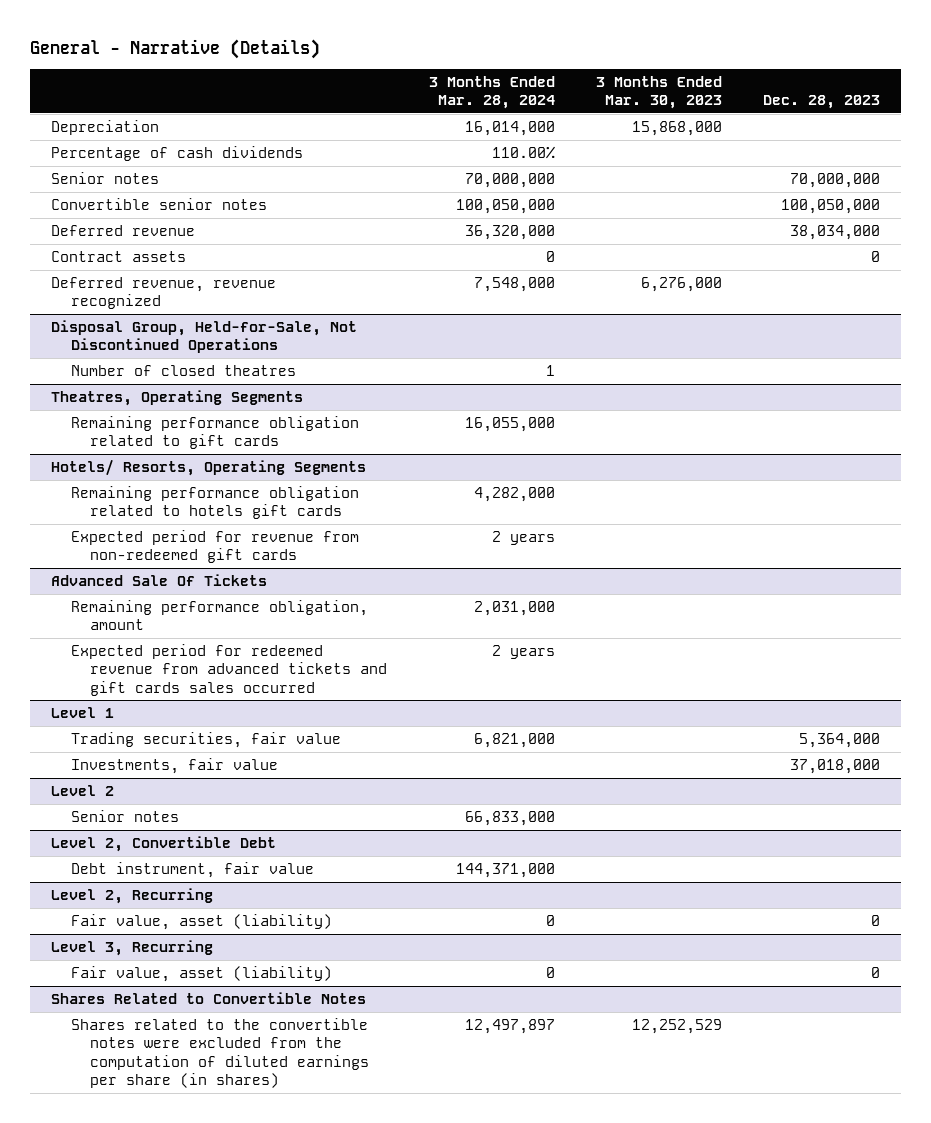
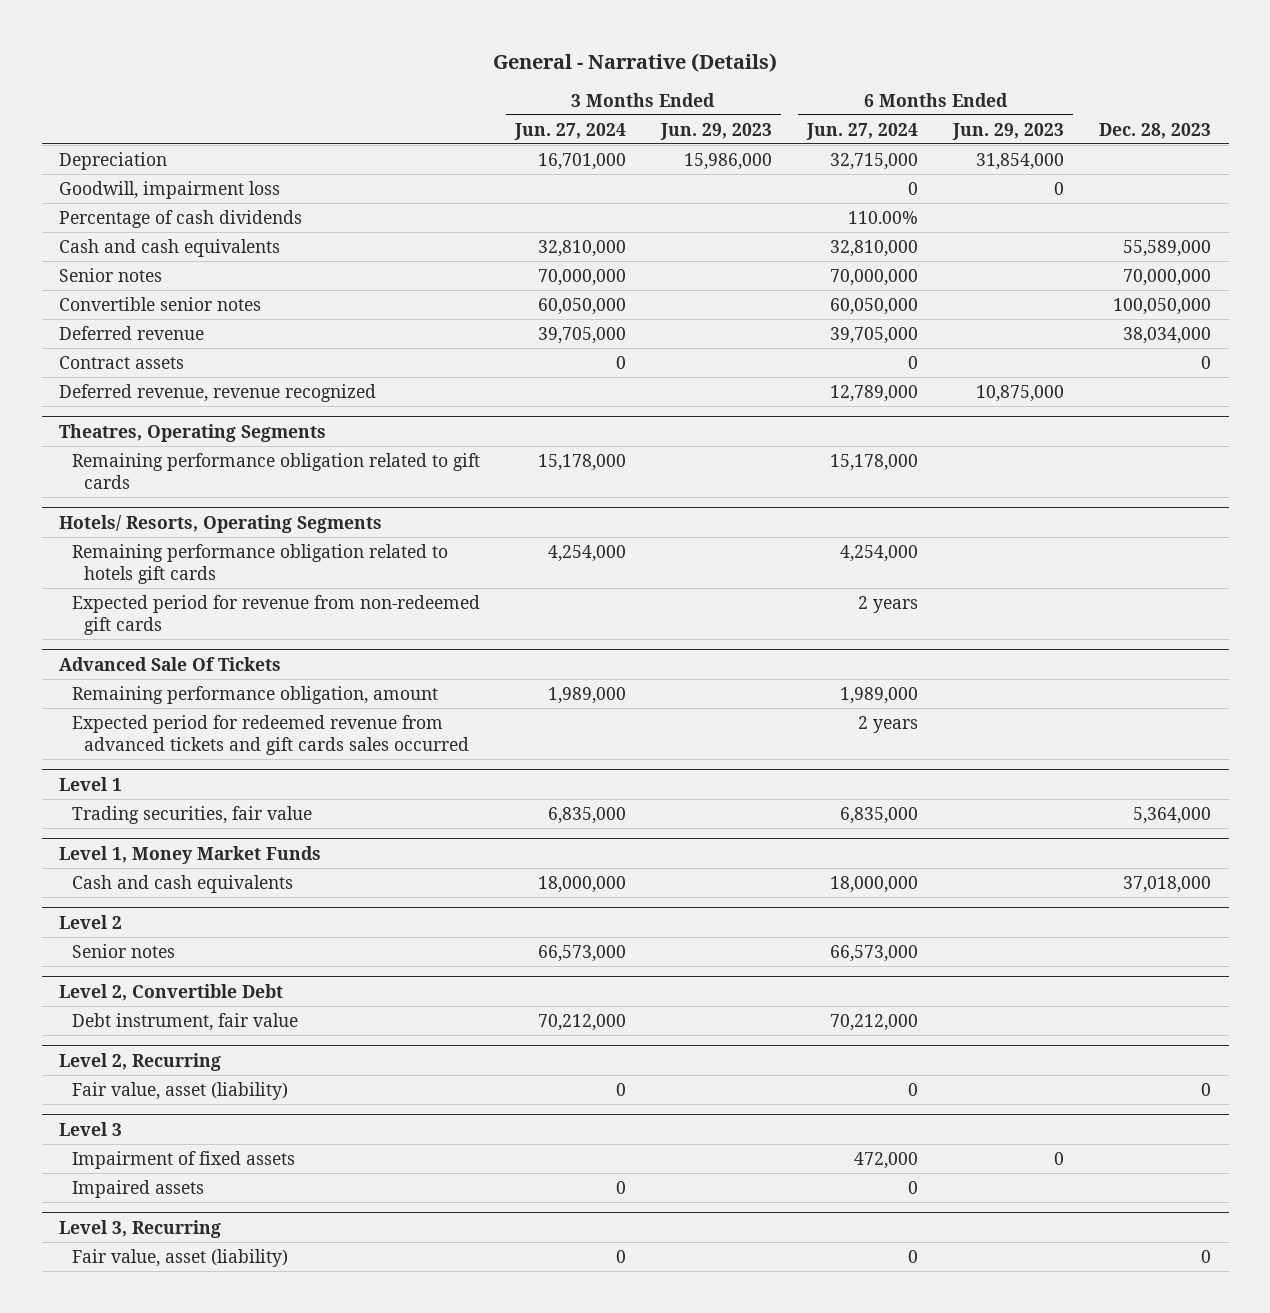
- | 3 Months Ended Mar. 28, 2024 | 3 Months Ended Mar. 30, 2023 | Dec. 28, 2023
+ | 3 Months Ended Jun. 27, 2024 | 3 Months Ended Jun. 29, 2023 | 6 Months Ended Jun. 27, 2024 | 6 Months Ended Jun. 29, 2023 | Dec. 28, 2023
+ Goodwill, impairment loss | | | 0 | 0 |
+ Cash and cash equivalents | 32,810,000 | | 32,810,000 | | 55,589,000
- Disposal Group, Held-for-Sale, Not Discontinued Operations
- Number of closed theatres | 1 | |
@ Level 1
- Investments, fair value | | | 37,018,000
+ Level 1, Money Market Funds
+ Cash and cash equivalents | 18,000,000 | | 18,000,000 | | 37,018,000
+ Level 3
+ Impairment of fixed assets | | | 472,000 | 0 |
+ Impaired assets | 0 | | 0 | |
- Shares Related to Convertible Notes
- Shares related to the convertible notes were excluded from the computation of diluted earnings per share (in shares) | 12,497,897 | 12,252,529 |

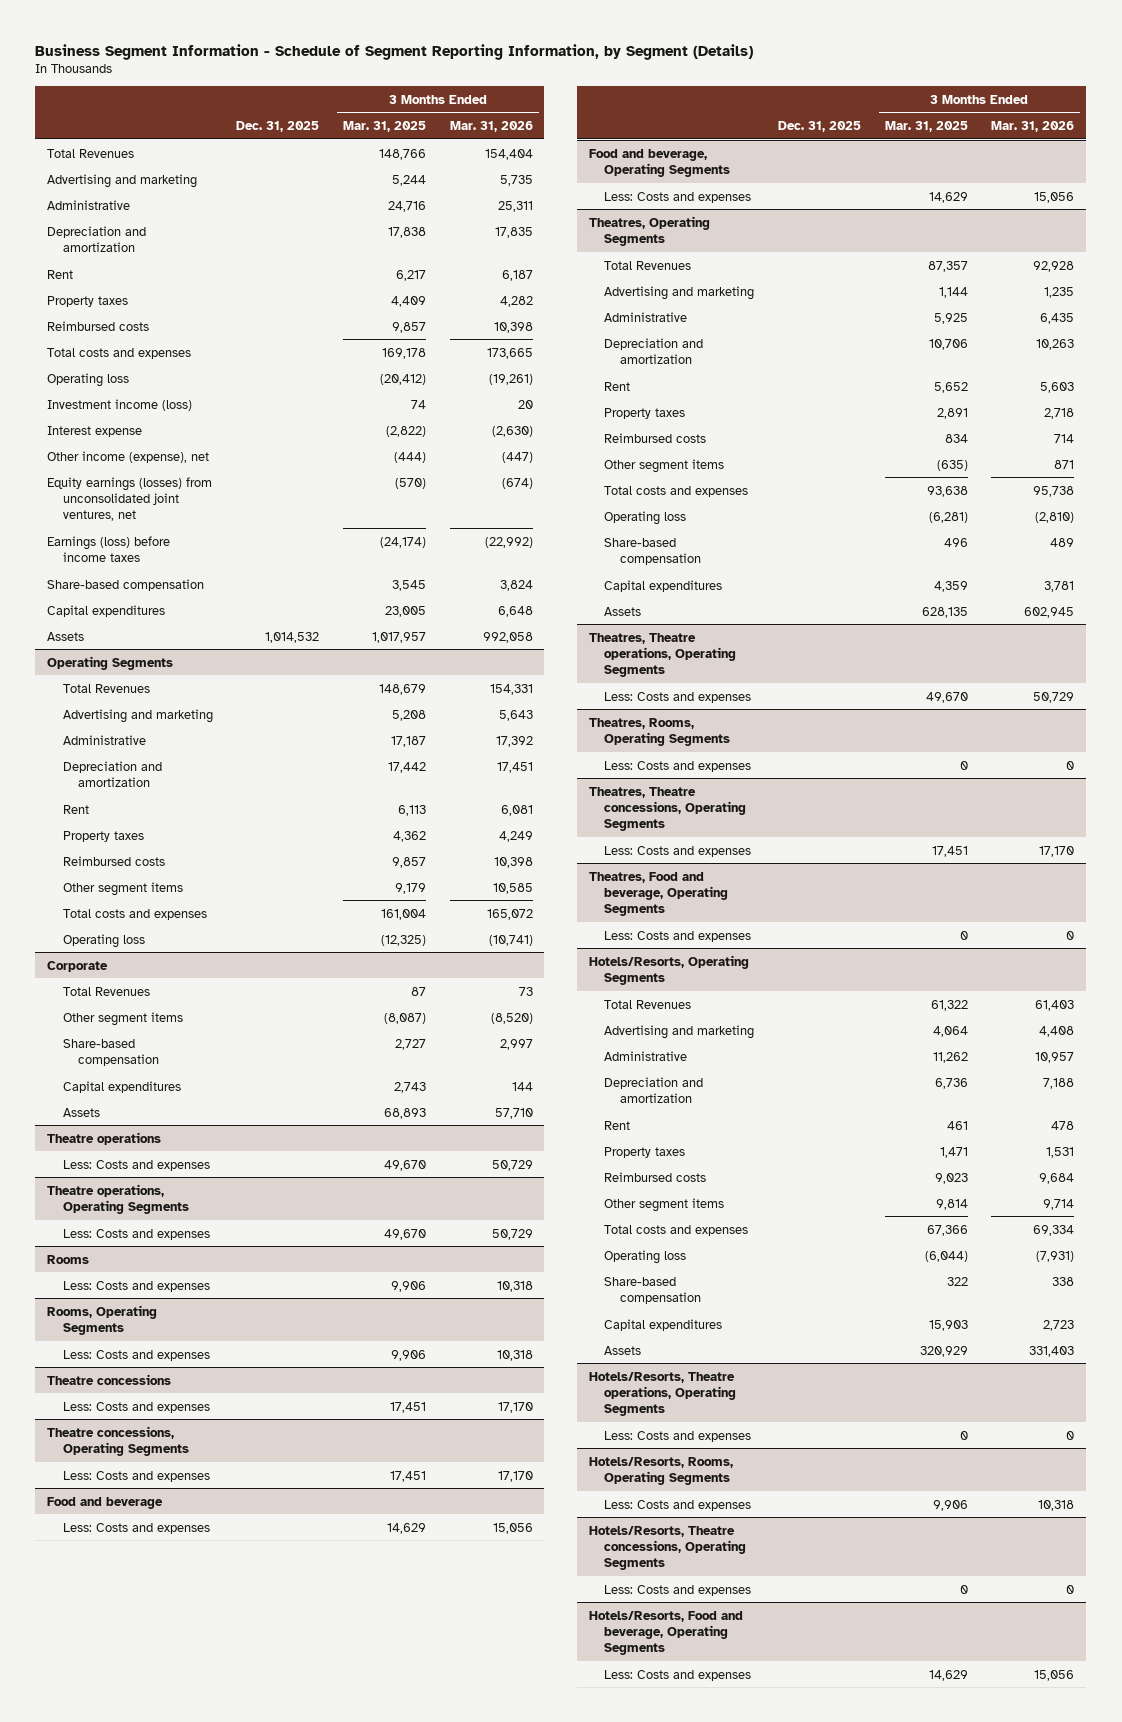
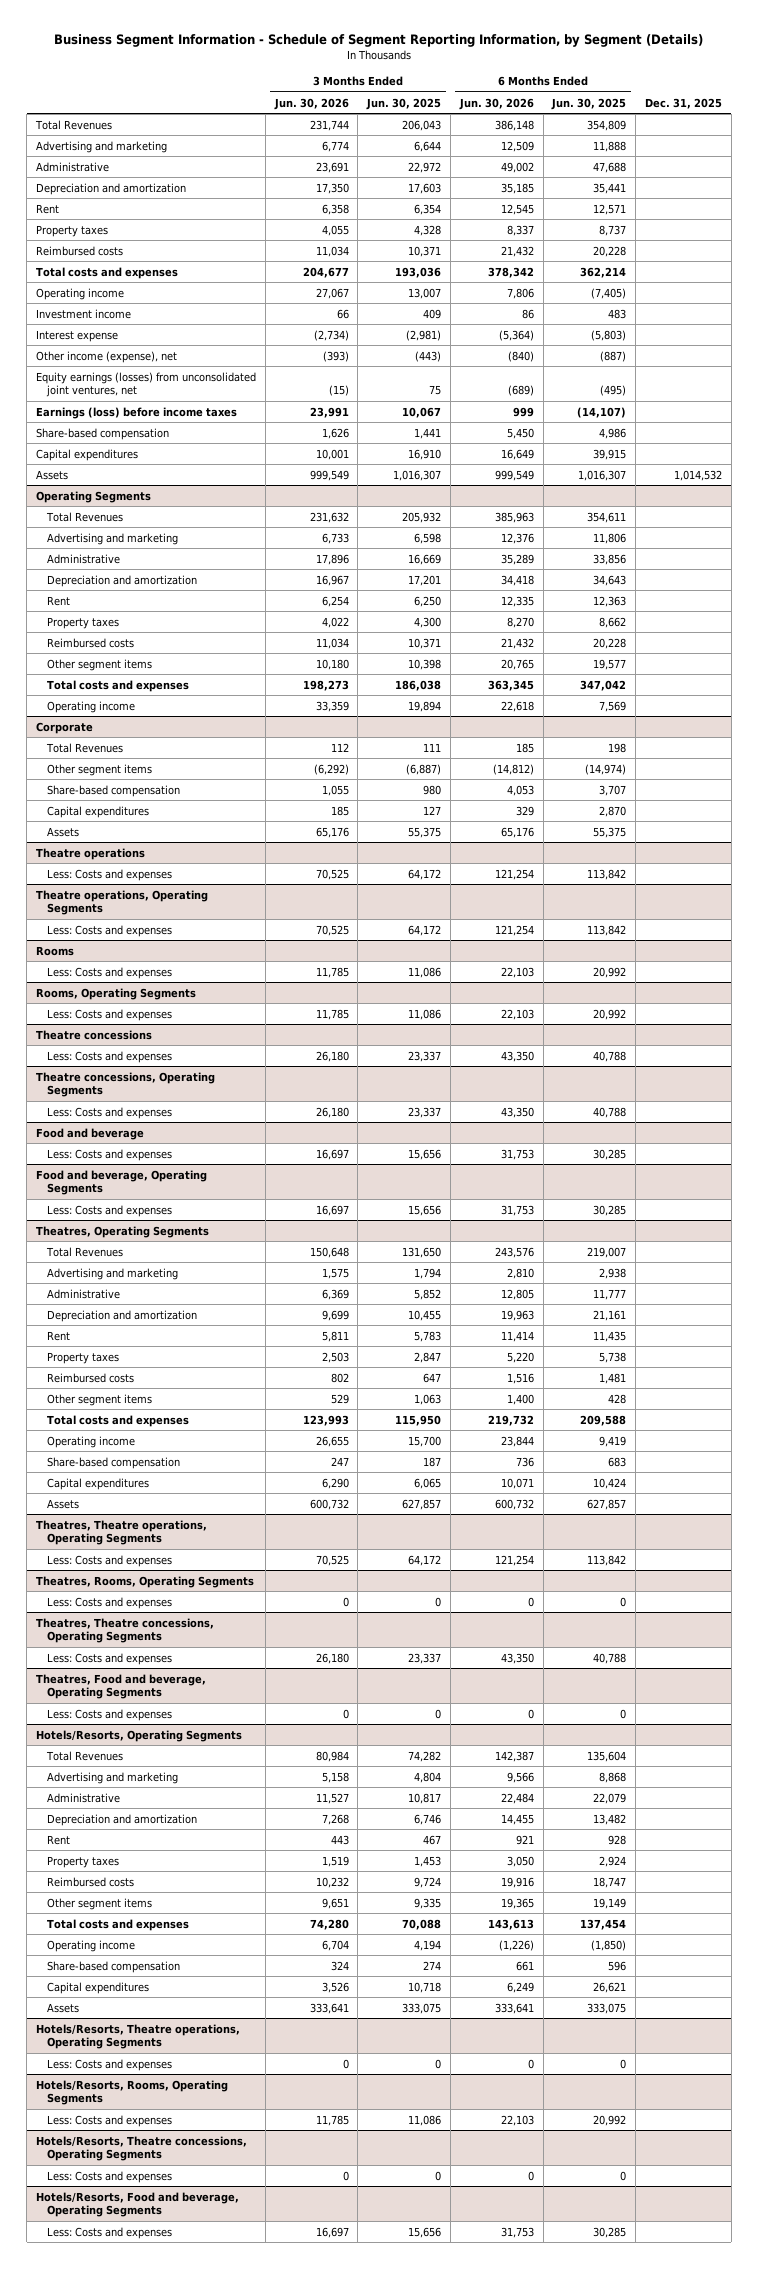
- | Dec. 31, 2025 | 3 Months Ended Mar. 31, 2025 | 3 Months Ended Mar. 31, 2026
+ | 3 Months Ended Jun. 30, 2026 | 3 Months Ended Jun. 30, 2025 | 6 Months Ended Jun. 30, 2026 | 6 Months Ended Jun. 30, 2025 | Dec. 31, 2025
- Operating loss | | (20,412) | (19,261)
- Investment income (loss) | | 74 | 20
+ Operating income | 27,067 | 13,007 | 7,806 | (7,405) |
+ Investment income | 66 | 409 | 86 | 483 |
@ Operating Segments
- Operating loss | | (12,325) | (10,741)
+ Operating income | 33,359 | 19,894 | 22,618 | 7,569 |
@ Theatres, Operating Segments
- Operating loss | | (6,281) | (2,810)
+ Operating income | 26,655 | 15,700 | 23,844 | 9,419 |
@ Hotels/Resorts, Operating Segments
- Operating loss | | (6,044) | (7,931)
+ Operating income | 6,704 | 4,194 | (1,226) | (1,850) |

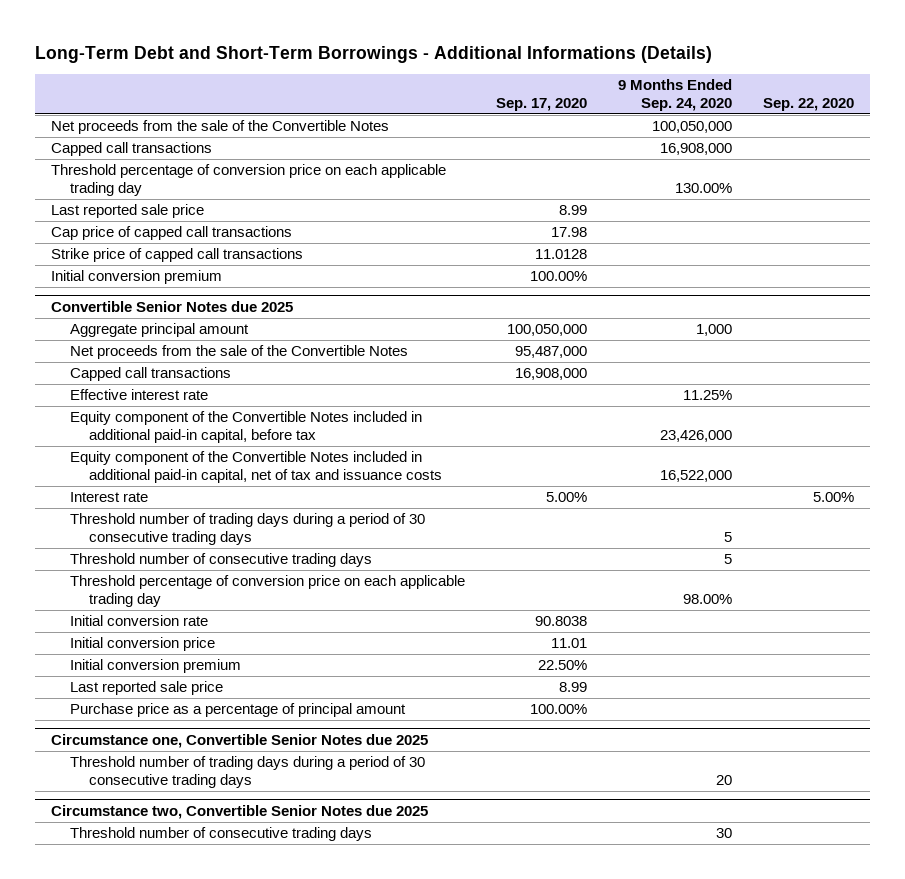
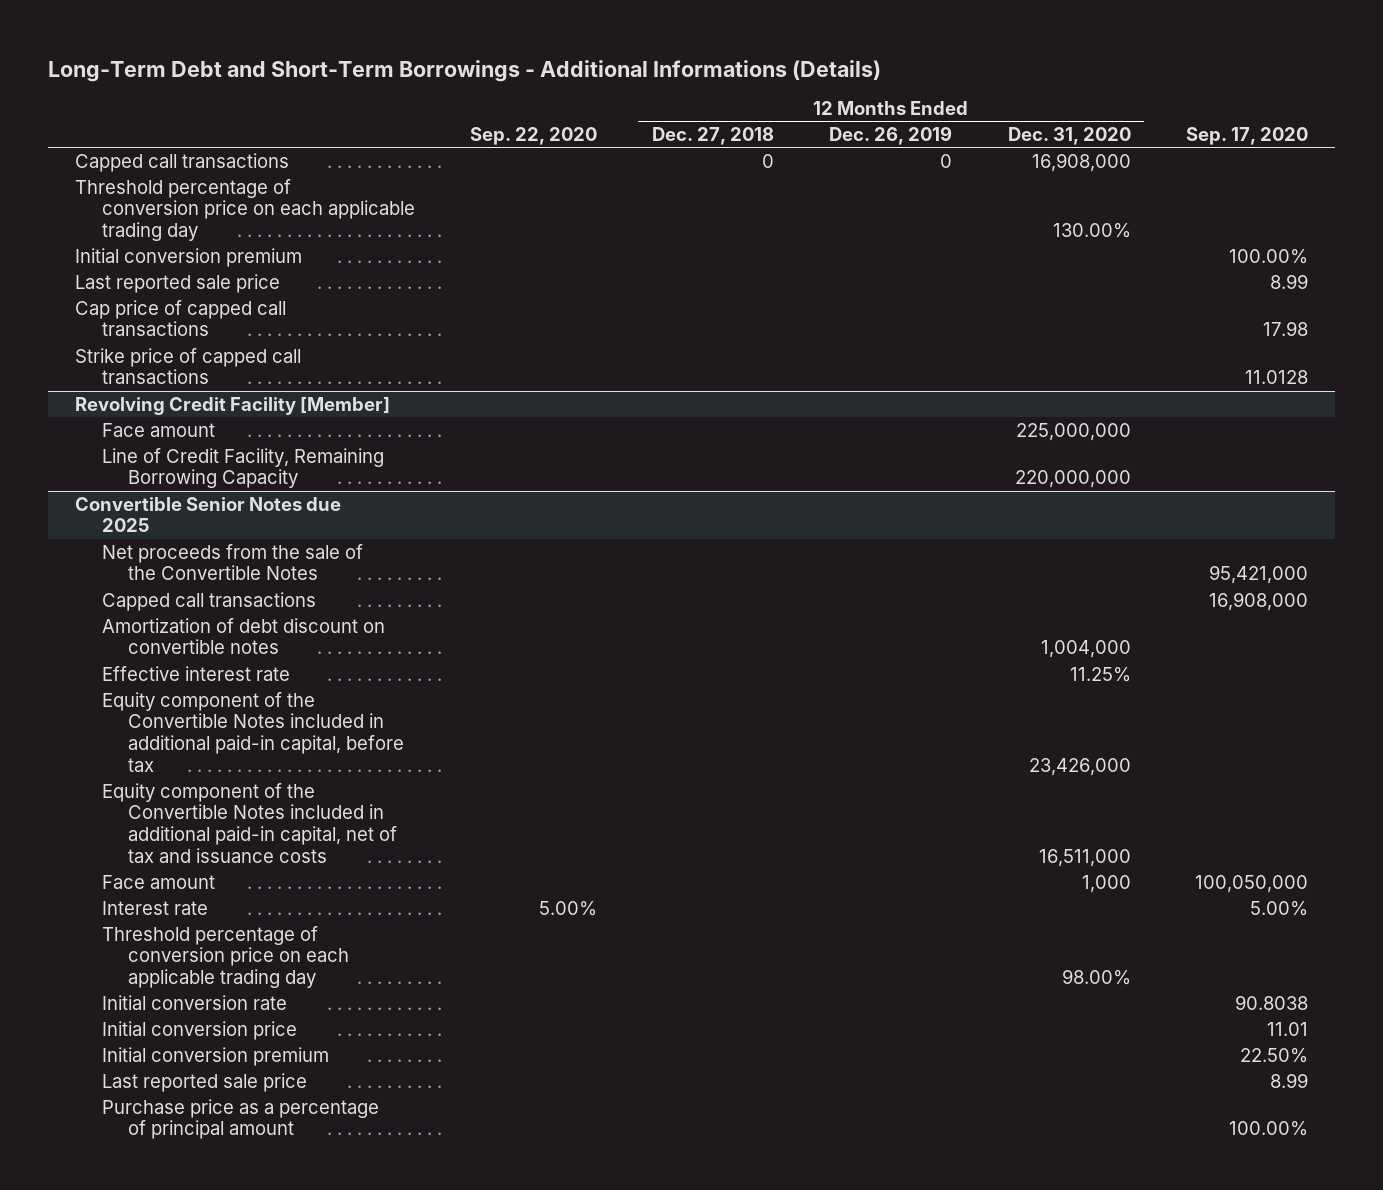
- | Sep. 17, 2020 | 9 Months Ended Sep. 24, 2020 | Sep. 22, 2020
+ | Sep. 22, 2020 | 12 Months Ended Dec. 27, 2018 | 12 Months Ended Dec. 26, 2019 | 12 Months Ended Dec. 31, 2020 | Sep. 17, 2020
- Net proceeds from the sale of the Convertible Notes | | 100,050,000 |
moved up: Initial conversion premium | | | | | 100.00%
+ Revolving Credit Facility [Member]
+ Face amount | | | | 225,000,000 |
+ Line of Credit Facility, Remaining Borrowing Capacity | | | | 220,000,000 |
@ Convertible Senior Notes due 2025
- Aggregate principal amount | 100,050,000 | 1,000 |
- Net proceeds from the sale of the Convertible Notes | 95,487,000 | |
+ Net proceeds from the sale of the Convertible Notes | | | | | 95,421,000
+ Amortization of debt discount on convertible notes | | | | 1,004,000 |
+ Face amount | | | | 1,000 | 100,050,000
- Threshold number of trading days during a period of 30 consecutive trading days | | 5 |
- Threshold number of consecutive trading days | | 5 |
- Circumstance one, Convertible Senior Notes due 2025
- Threshold number of trading days during a period of 30 consecutive trading days | | 20 |
- Circumstance two, Convertible Senior Notes due 2025
- Threshold number of consecutive trading days | | 30 |

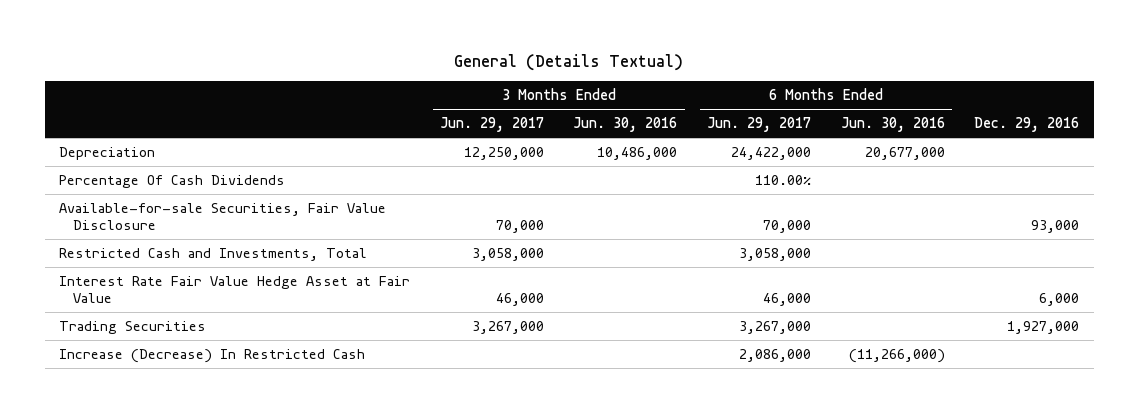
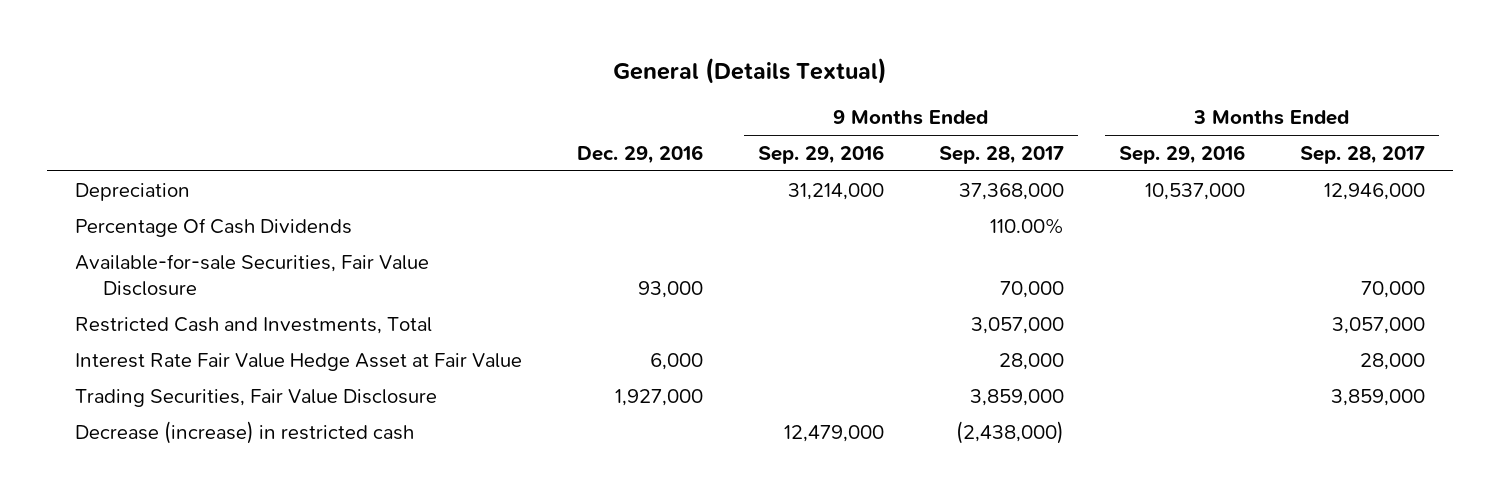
- | 3 Months Ended Jun. 29, 2017 | 3 Months Ended Jun. 30, 2016 | 6 Months Ended Jun. 29, 2017 | 6 Months Ended Jun. 30, 2016 | Dec. 29, 2016
+ | Dec. 29, 2016 | 9 Months Ended Sep. 29, 2016 | 9 Months Ended Sep. 28, 2017 | 3 Months Ended Sep. 29, 2016 | 3 Months Ended Sep. 28, 2017
- Trading Securities | 3,267,000 | | 3,267,000 | | 1,927,000
- Increase (Decrease) In Restricted Cash | | | 2,086,000 | (11,266,000) |
+ Trading Securities, Fair Value Disclosure | 1,927,000 | | 3,859,000 | | 3,859,000
+ Decrease (increase) in restricted cash | | 12,479,000 | (2,438,000) | |

